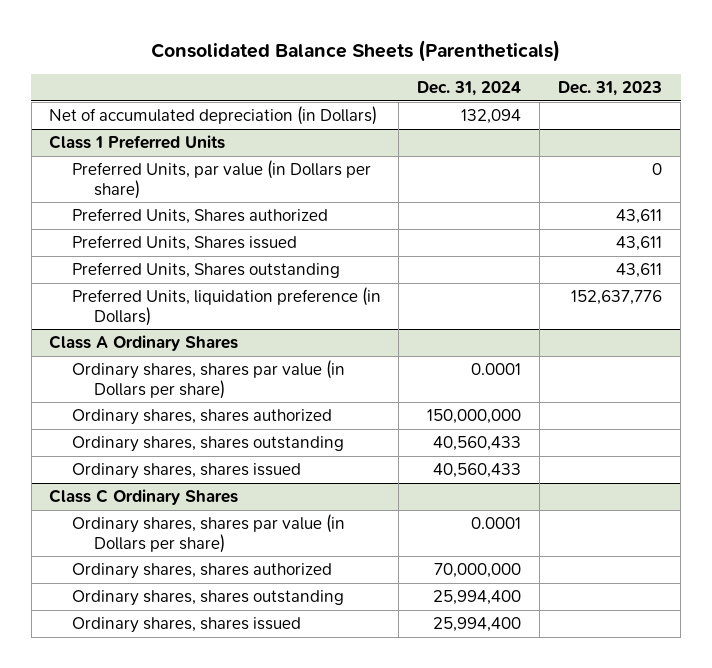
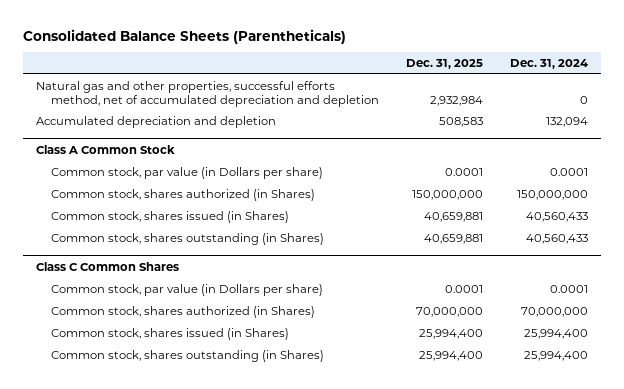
- | Dec. 31, 2024 | Dec. 31, 2023
+ | Dec. 31, 2025 | Dec. 31, 2024
- Net of accumulated depreciation (in Dollars) | 132,094 |
- Class 1 Preferred Units
- Preferred Units, par value (in Dollars per share) | | 0
- Preferred Units, Shares authorized | | 43,611
- Preferred Units, Shares issued | | 43,611
- Preferred Units, Shares outstanding | | 43,611
- Preferred Units, liquidation preference (in Dollars) | | 152,637,776
- Class A Ordinary Shares
- Ordinary shares, shares par value (in Dollars per share) | 0.0001 |
- Ordinary shares, shares authorized | 150,000,000 |
- Ordinary shares, shares outstanding | 40,560,433 |
- Ordinary shares, shares issued | 40,560,433 |
- Class C Ordinary Shares
- Ordinary shares, shares par value (in Dollars per share) | 0.0001 |
- Ordinary shares, shares authorized | 70,000,000 |
- Ordinary shares, shares outstanding | 25,994,400 |
- Ordinary shares, shares issued | 25,994,400 |
+ Natural gas and other properties, successful efforts method, net of accumulated depreciation and depletion | 2,932,984 | 0
+ Accumulated depreciation and depletion | 508,583 | 132,094
+ Class A Common Stock
+ Common stock, par value (in Dollars per share) | 0.0001 | 0.0001
+ Common stock, shares authorized (in Shares) | 150,000,000 | 150,000,000
+ Common stock, shares issued (in Shares) | 40,659,881 | 40,560,433
+ Common stock, shares outstanding (in Shares) | 40,659,881 | 40,560,433
+ Class C Common Shares
+ Common stock, par value (in Dollars per share) | 0.0001 | 0.0001
+ Common stock, shares authorized (in Shares) | 70,000,000 | 70,000,000
+ Common stock, shares issued (in Shares) | 25,994,400 | 25,994,400
+ Common stock, shares outstanding (in Shares) | 25,994,400 | 25,994,400

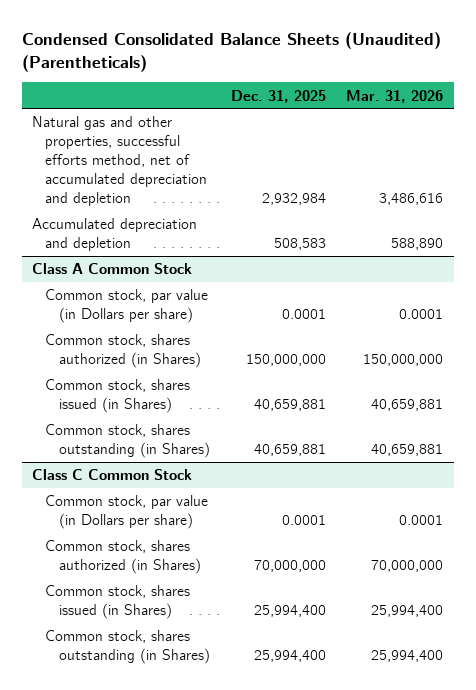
- Consolidated Balance Sheets (Parentheticals)
+ Condensed Consolidated Balance Sheets (Unaudited) (Parentheticals)
- | Dec. 31, 2025 | Dec. 31, 2024
+ | Dec. 31, 2025 | Mar. 31, 2026
- Class C Common Shares
+ Class C Common Stock

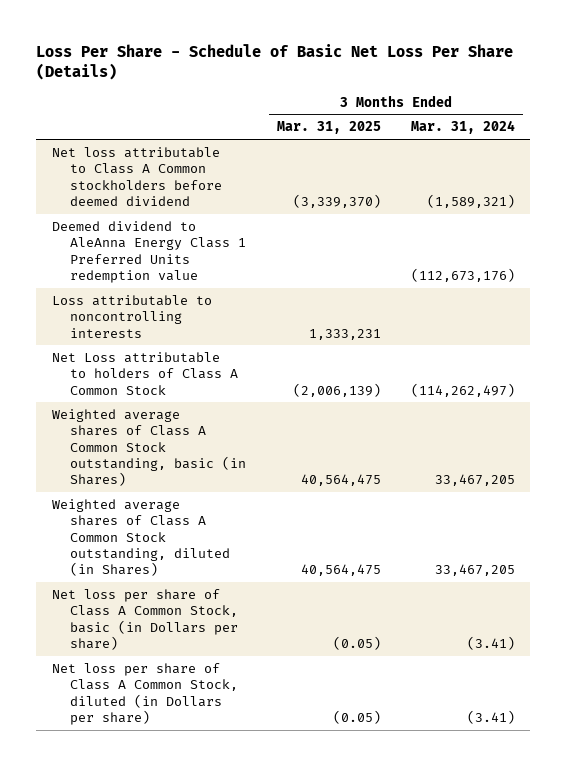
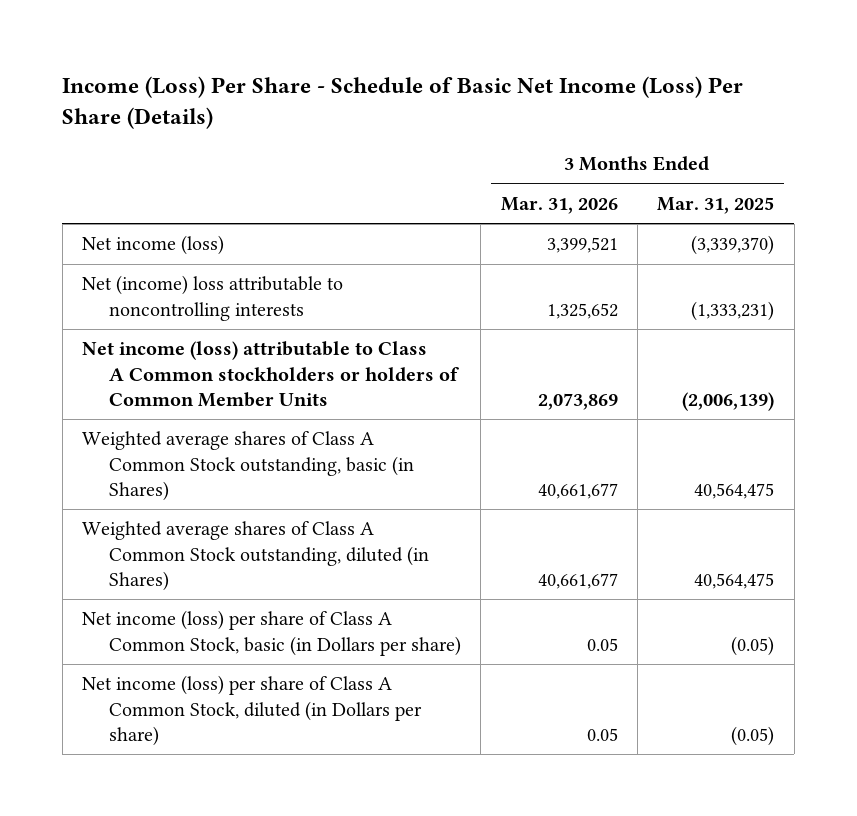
- Loss Per Share - Schedule of Basic Net Loss Per Share (Details)
+ Income (Loss) Per Share - Schedule of Basic Net Income (Loss) Per Share (Details)
- | 3 Months Ended Mar. 31, 2025 | 3 Months Ended Mar. 31, 2024
+ | 3 Months Ended Mar. 31, 2026 | 3 Months Ended Mar. 31, 2025
- Net loss attributable to Class A Common stockholders before deemed dividend | (3,339,370) | (1,589,321)
- Deemed dividend to AleAnna Energy Class 1 Preferred Units redemption value | | (112,673,176)
- Loss attributable to noncontrolling interests | 1,333,231 |
- Net Loss attributable to holders of Class A Common Stock | (2,006,139) | (114,262,497)
+ Net income (loss) | 3,399,521 | (3,339,370)
+ Net (income) loss attributable to noncontrolling interests | 1,325,652 | (1,333,231)
+ Net income (loss) attributable to Class A Common stockholders or holders of Common Member Units | 2,073,869 | (2,006,139)
- Net loss per share of Class A Common Stock, basic (in Dollars per share) | (0.05) | (3.41)
- Net loss per share of Class A Common Stock, diluted (in Dollars per share) | (0.05) | (3.41)
+ Net income (loss) per share of Class A Common Stock, basic (in Dollars per share) | 0.05 | (0.05)
+ Net income (loss) per share of Class A Common Stock, diluted (in Dollars per share) | 0.05 | (0.05)

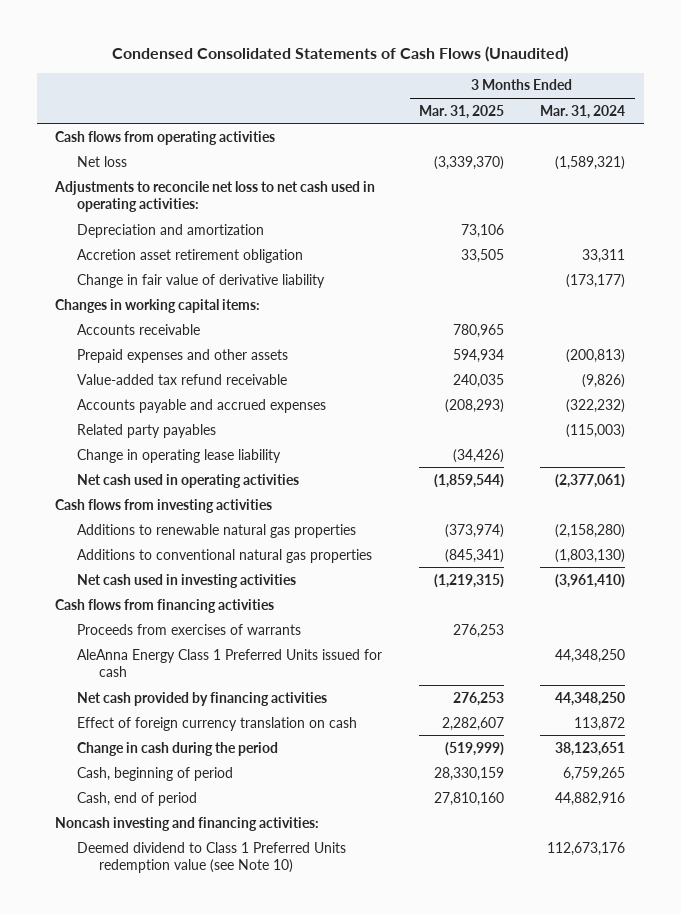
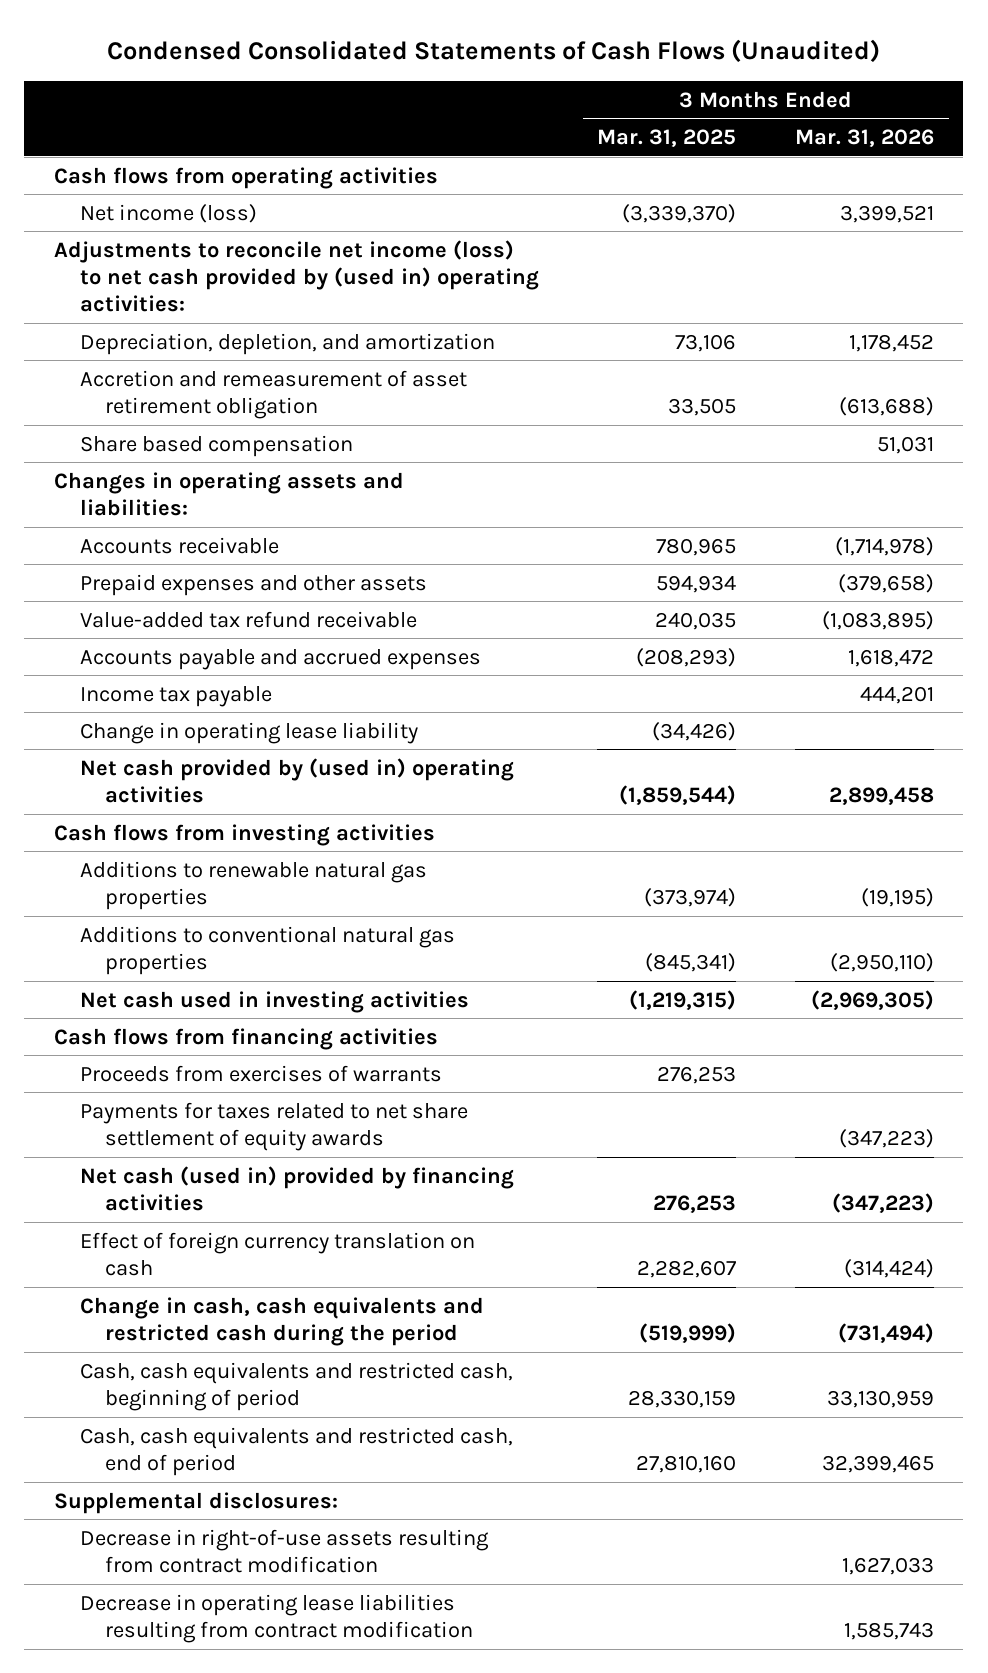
- | 3 Months Ended Mar. 31, 2025 | 3 Months Ended Mar. 31, 2024
+ | 3 Months Ended Mar. 31, 2025 | 3 Months Ended Mar. 31, 2026
- Net loss | (3,339,370) | (1,589,321)
- Adjustments to reconcile net loss to net cash used in operating activities:
- Depreciation and amortization | 73,106 |
- Accretion asset retirement obligation | 33,505 | 33,311
- Change in fair value of derivative liability | | (173,177)
- Changes in working capital items:
+ Net income (loss) | (3,339,370) | 3,399,521
+ Adjustments to reconcile net income (loss) to net cash provided by (used in) operating activities:
+ Depreciation, depletion, and amortization | 73,106 | 1,178,452
+ Accretion and remeasurement of asset retirement obligation | 33,505 | (613,688)
+ Share based compensation | | 51,031
+ Changes in operating assets and liabilities:
- Related party payables | | (115,003)
+ Income tax payable | | 444,201
- Net cash used in operating activities | (1,859,544) | (2,377,061)
+ Net cash provided by (used in) operating activities | (1,859,544) | 2,899,458
- AleAnna Energy Class 1 Preferred Units issued for cash | | 44,348,250
- Net cash provided by financing activities | 276,253 | 44,348,250
+ Payments for taxes related to net share settlement of equity awards | | (347,223)
+ Net cash (used in) provided by financing activities | 276,253 | (347,223)
- Change in cash during the period | (519,999) | 38,123,651
- Cash, beginning of period | 28,330,159 | 6,759,265
- Cash, end of period | 27,810,160 | 44,882,916
- Noncash investing and financing activities:
- Deemed dividend to Class 1 Preferred Units redemption value (see Note 10) | | 112,673,176
+ Change in cash, cash equivalents and restricted cash during the period | (519,999) | (731,494)
+ Cash, cash equivalents and restricted cash, beginning of period | 28,330,159 | 33,130,959
+ Cash, cash equivalents and restricted cash, end of period | 27,810,160 | 32,399,465
+ Supplemental disclosures:
+ Decrease in right-of-use assets resulting from contract modification | | 1,627,033
+ Decrease in operating lease liabilities resulting from contract modification | | 1,585,743

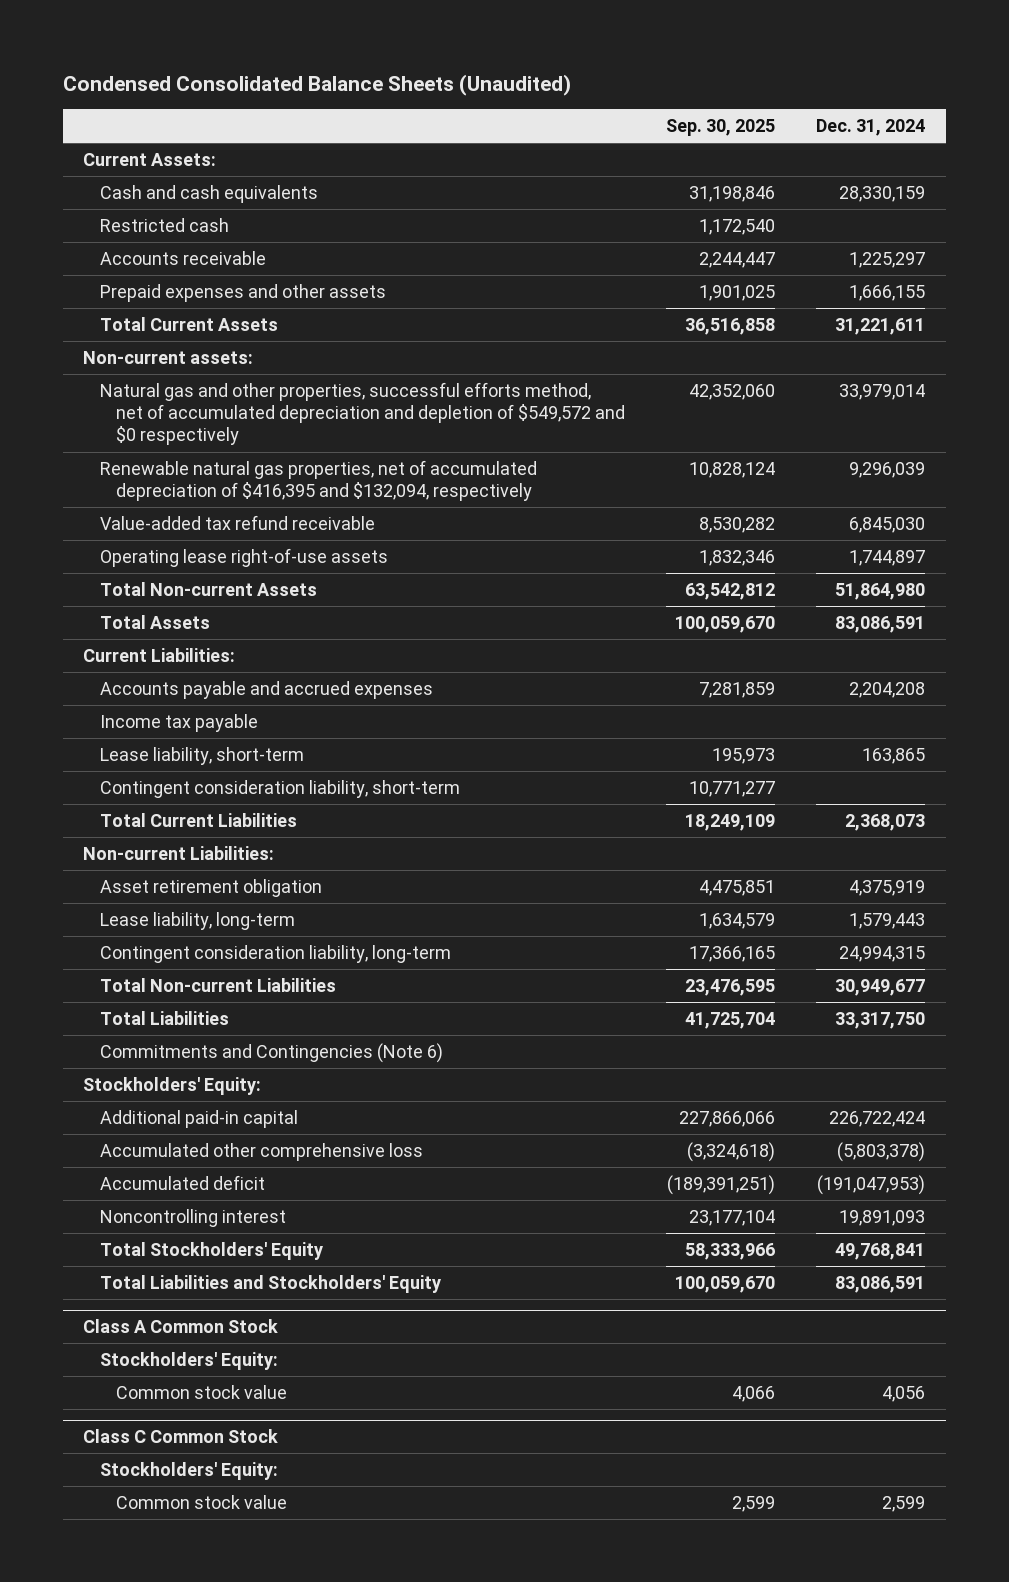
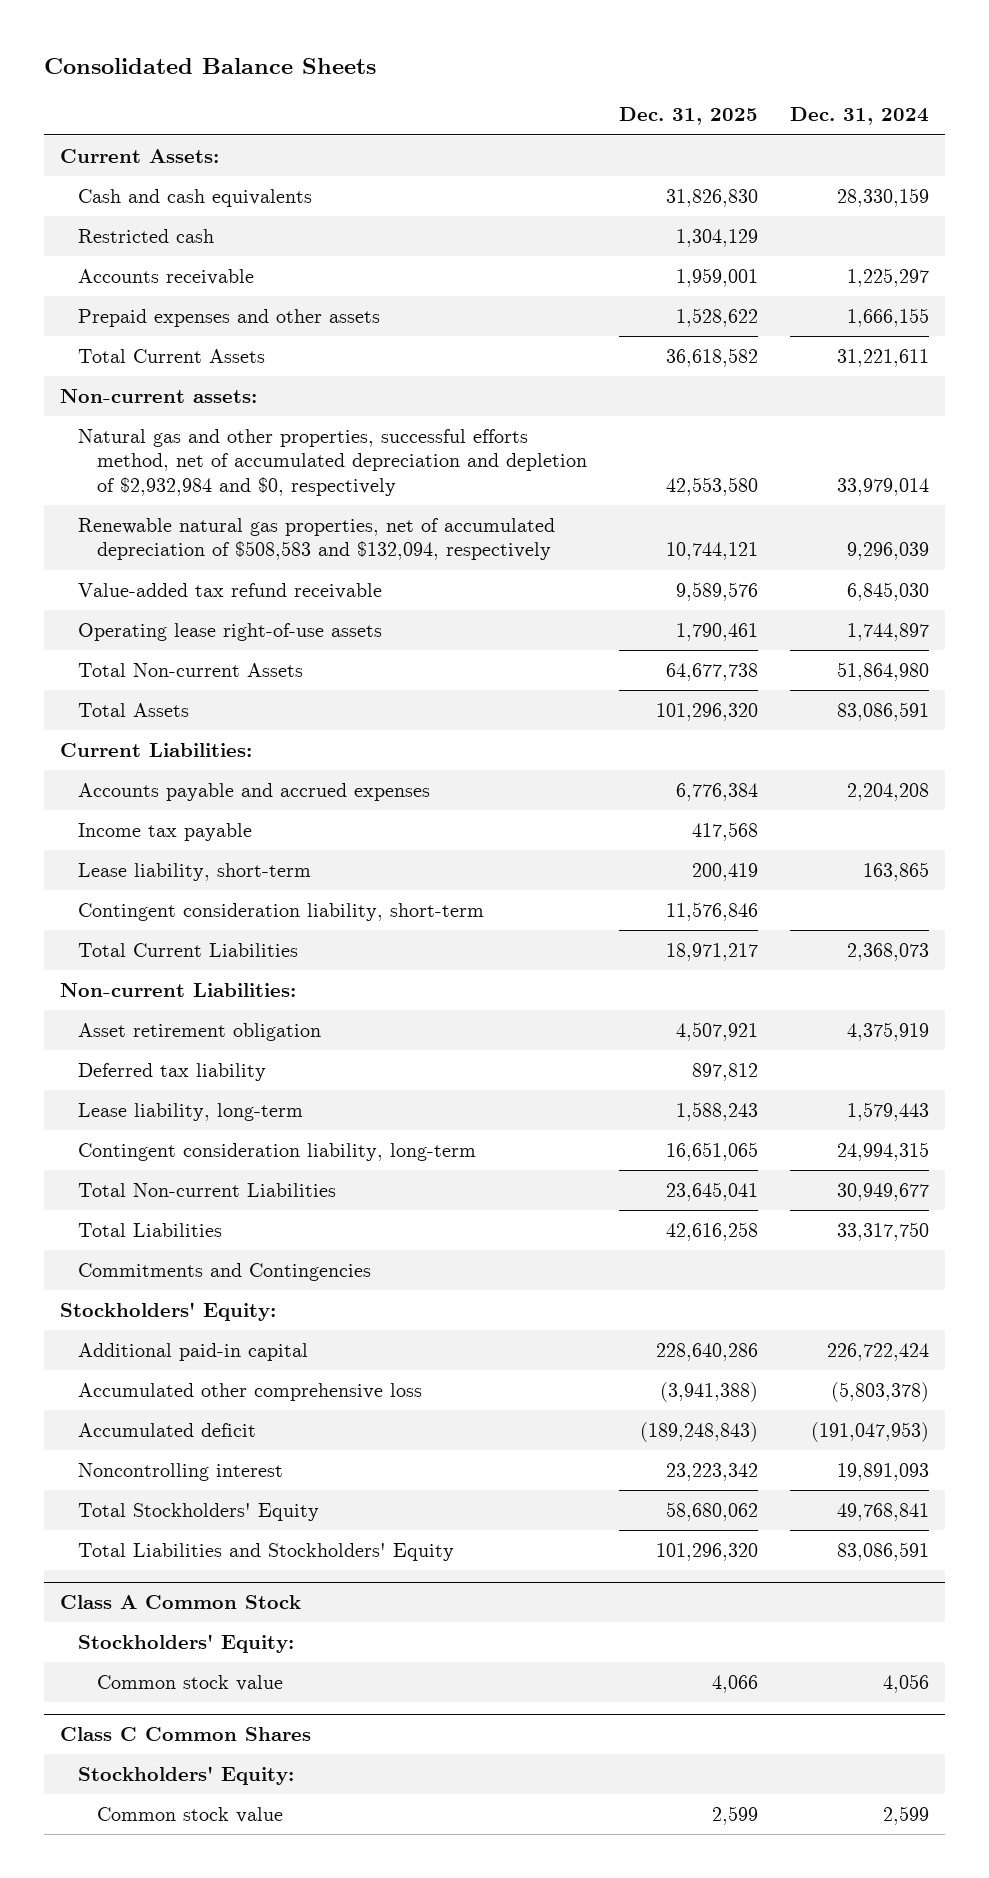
- Condensed Consolidated Balance Sheets (Unaudited)
+ Consolidated Balance Sheets
- | Sep. 30, 2025 | Dec. 31, 2024
+ | Dec. 31, 2025 | Dec. 31, 2024
- Natural gas and other properties, successful efforts method, net of accumulated depreciation and depletion of $549,572 and $0 respectively | 42,352,060 | 33,979,014
- Renewable natural gas properties, net of accumulated depreciation of $416,395 and $132,094, respectively | 10,828,124 | 9,296,039
+ Natural gas and other properties, successful efforts method, net of accumulated depreciation and depletion of $2,932,984 and $0, respectively | 42,553,580 | 33,979,014
+ Renewable natural gas properties, net of accumulated depreciation of $508,583 and $132,094, respectively | 10,744,121 | 9,296,039
+ Deferred tax liability | 897,812 |
- Commitments and Contingencies (Note 6)
+ Commitments and Contingencies
- Class C Common Stock
+ Class C Common Shares

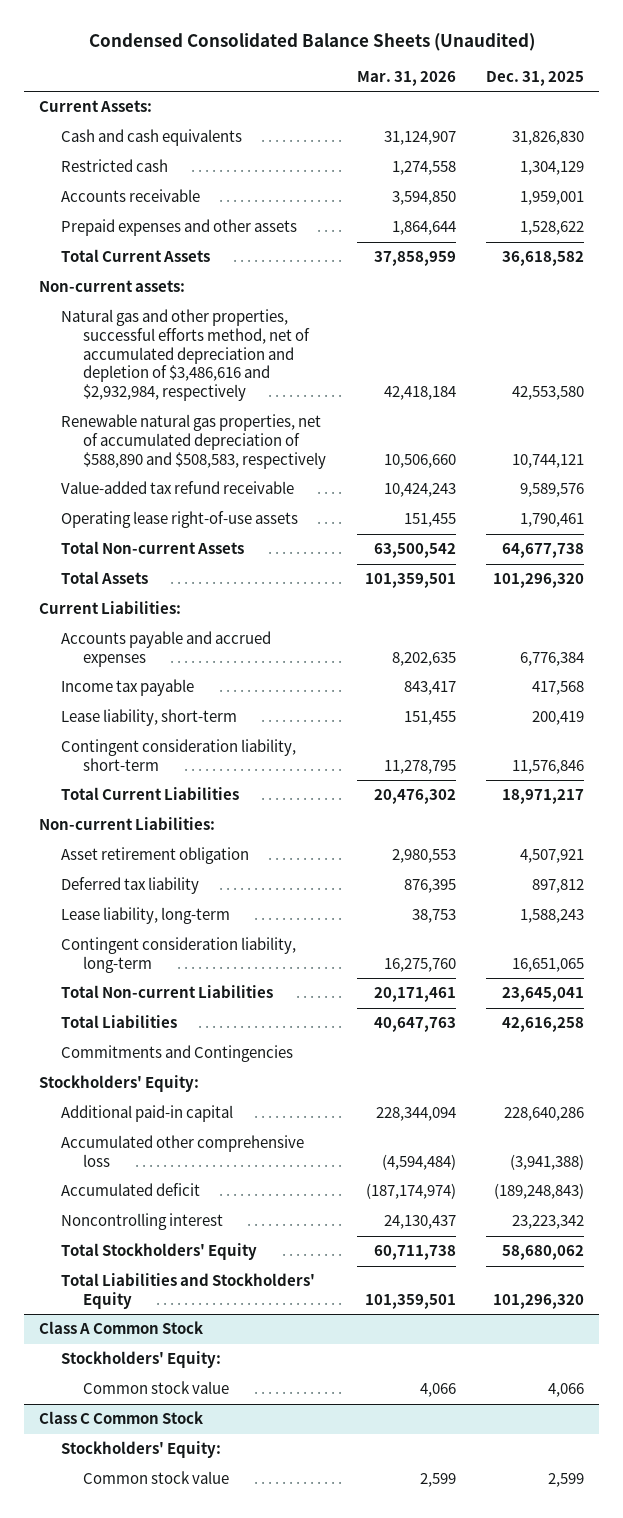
- Consolidated Balance Sheets
+ Condensed Consolidated Balance Sheets (Unaudited)
- | Dec. 31, 2025 | Dec. 31, 2024
+ | Mar. 31, 2026 | Dec. 31, 2025
- Natural gas and other properties, successful efforts method, net of accumulated depreciation and depletion of $2,932,984 and $0, respectively | 42,553,580 | 33,979,014
- Renewable natural gas properties, net of accumulated depreciation of $508,583 and $132,094, respectively | 10,744,121 | 9,296,039
+ Natural gas and other properties, successful efforts method, net of accumulated depreciation and depletion of $3,486,616 and $2,932,984, respectively | 42,418,184 | 42,553,580
+ Renewable natural gas properties, net of accumulated depreciation of $588,890 and $508,583, respectively | 10,506,660 | 10,744,121
- Class C Common Shares
+ Class C Common Stock

